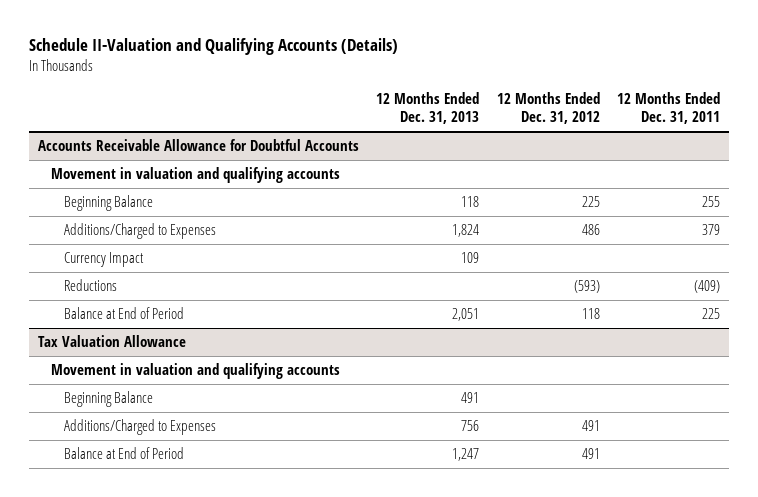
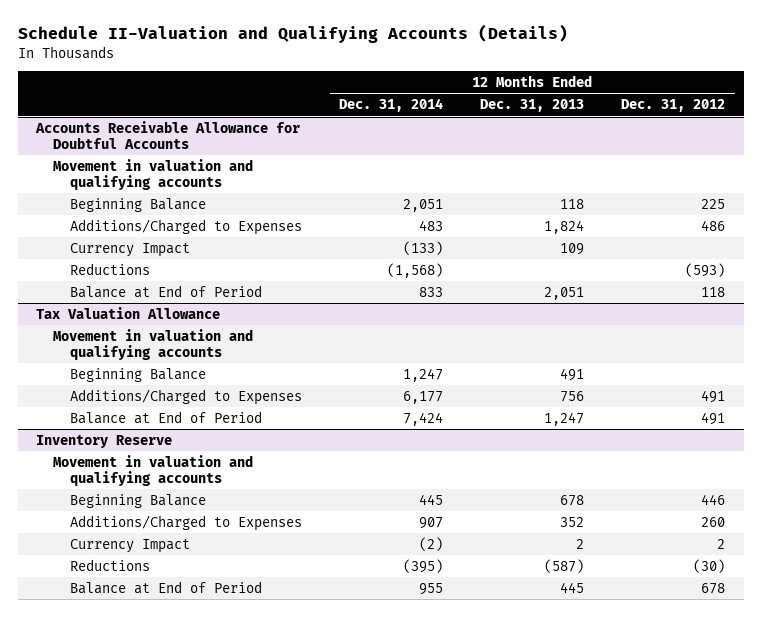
- | 12 Months Ended Dec. 31, 2013 | 12 Months Ended Dec. 31, 2012 | 12 Months Ended Dec. 31, 2011
+ | 12 Months Ended Dec. 31, 2014 | 12 Months Ended Dec. 31, 2013 | 12 Months Ended Dec. 31, 2012
+ Inventory Reserve
+ Movement in valuation and qualifying accounts
+ Beginning Balance | 445 | 678 | 446
+ Additions/Charged to Expenses | 907 | 352 | 260
+ Currency Impact | (2) | 2 | 2
+ Reductions | (395) | (587) | (30)
+ Balance at End of Period | 955 | 445 | 678

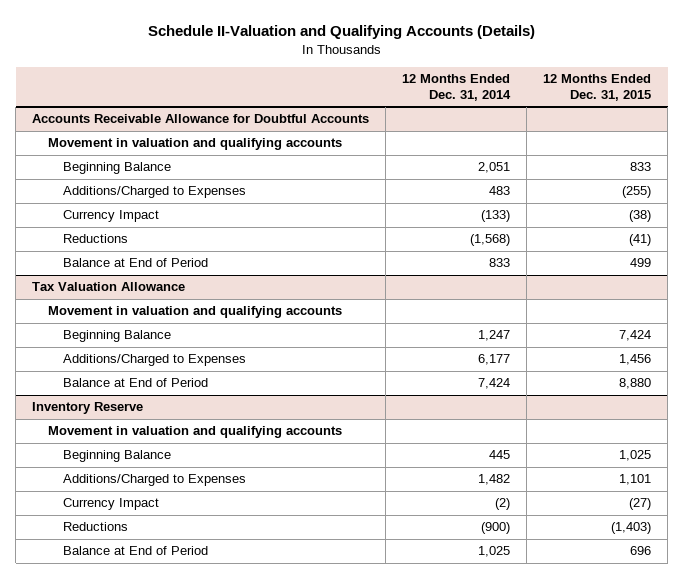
- | 12 Months Ended Dec. 31, 2014 | 12 Months Ended Dec. 31, 2013 | 12 Months Ended Dec. 31, 2012
+ | 12 Months Ended Dec. 31, 2014 | 12 Months Ended Dec. 31, 2015
@ Inventory Reserve
- Additions/Charged to Expenses | 907 | 352 | 260
+ Additions/Charged to Expenses | 1,482 | 1,101
- Reductions | (395) | (587) | (30)
- Balance at End of Period | 955 | 445 | 678
+ Reductions | (900) | (1,403)
+ Balance at End of Period | 1,025 | 696

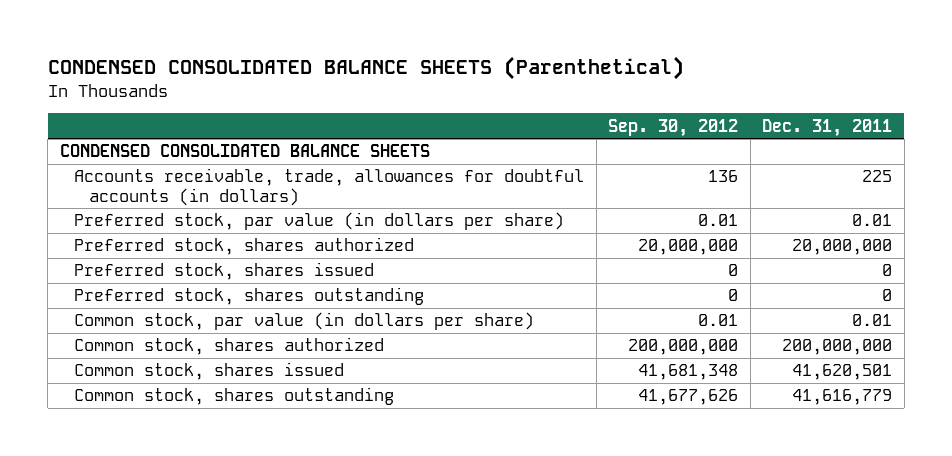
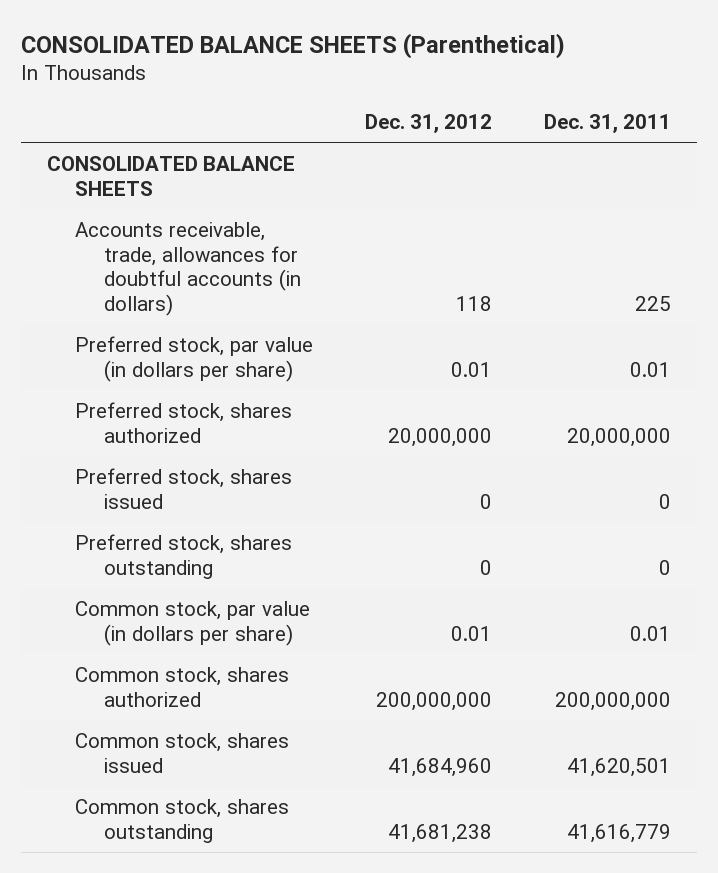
- CONDENSED CONSOLIDATED BALANCE SHEETS (Parenthetical)
+ CONSOLIDATED BALANCE SHEETS (Parenthetical)
- | Sep. 30, 2012 | Dec. 31, 2011
+ | Dec. 31, 2012 | Dec. 31, 2011
- CONDENSED CONSOLIDATED BALANCE SHEETS
+ CONSOLIDATED BALANCE SHEETS

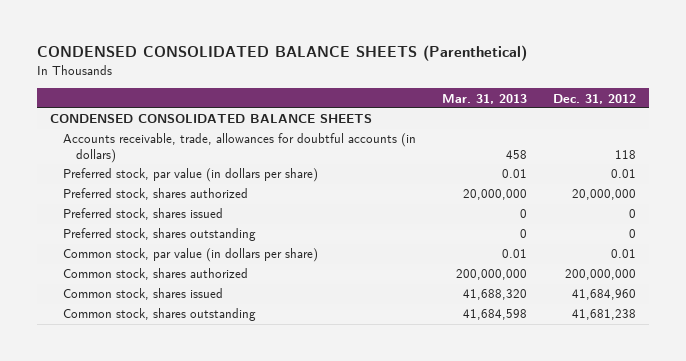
- CONSOLIDATED BALANCE SHEETS (Parenthetical)
+ CONDENSED CONSOLIDATED BALANCE SHEETS (Parenthetical)
- | Dec. 31, 2012 | Dec. 31, 2011
+ | Mar. 31, 2013 | Dec. 31, 2012
- CONSOLIDATED BALANCE SHEETS
+ CONDENSED CONSOLIDATED BALANCE SHEETS

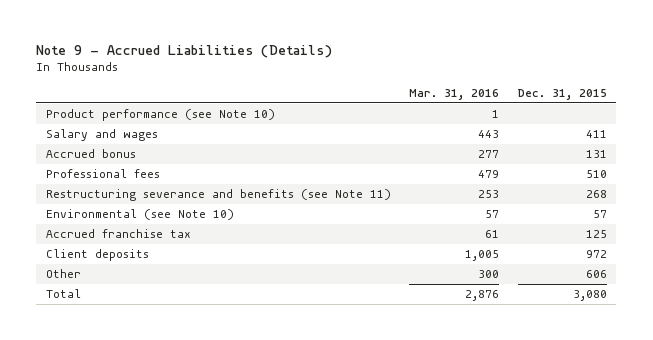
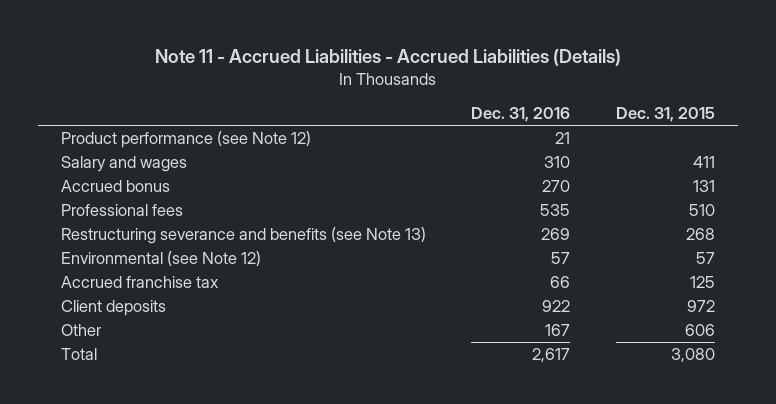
- Note 9 - Accrued Liabilities (Details)
+ Note 11 - Accrued Liabilities - Accrued Liabilities (Details)
- | Mar. 31, 2016 | Dec. 31, 2015
+ | Dec. 31, 2016 | Dec. 31, 2015
- Product performance (see Note 10) | 1 |
+ Product performance (see Note 12) | 21 |
- Restructuring severance and benefits (see Note 11) | 253 | 268
- Environmental (see Note 10) | 57 | 57
+ Restructuring severance and benefits (see Note 13) | 269 | 268
+ Environmental (see Note 12) | 57 | 57

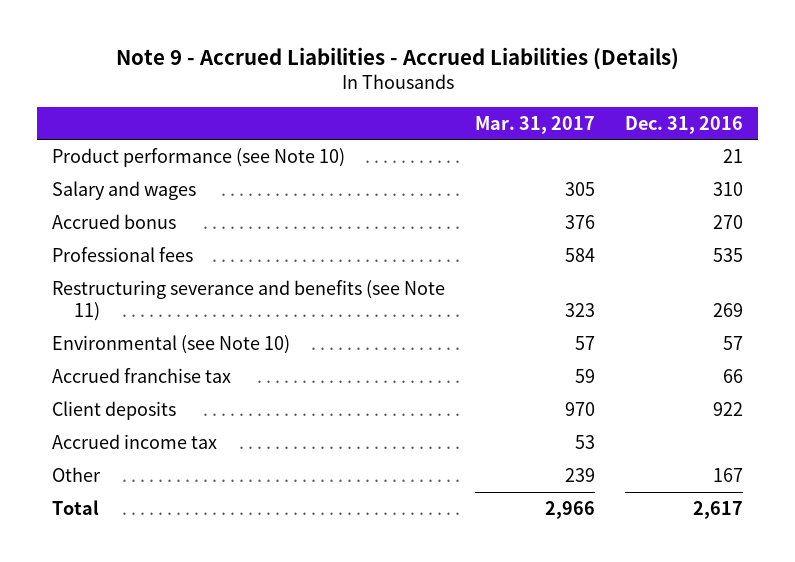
- Note 11 - Accrued Liabilities - Accrued Liabilities (Details)
+ Note 9 - Accrued Liabilities - Accrued Liabilities (Details)
- | Dec. 31, 2016 | Dec. 31, 2015
+ | Mar. 31, 2017 | Dec. 31, 2016
- Product performance (see Note 12) | 21 |
+ Product performance (see Note 10) | | 21
- Restructuring severance and benefits (see Note 13) | 269 | 268
- Environmental (see Note 12) | 57 | 57
+ Restructuring severance and benefits (see Note 11) | 323 | 269
+ Environmental (see Note 10) | 57 | 57
+ Accrued income tax | 53 |

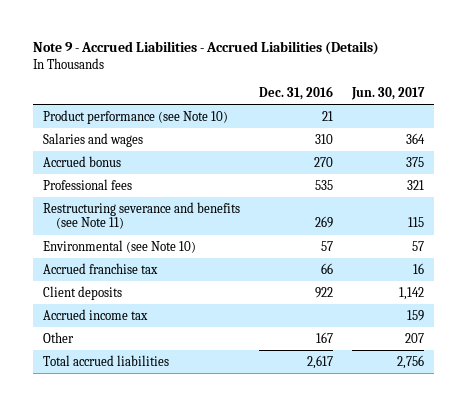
- | Mar. 31, 2017 | Dec. 31, 2016
+ | Dec. 31, 2016 | Jun. 30, 2017
- Salary and wages | 305 | 310
+ Salaries and wages | 310 | 364
- Total | 2,966 | 2,617
+ Total accrued liabilities | 2,617 | 2,756

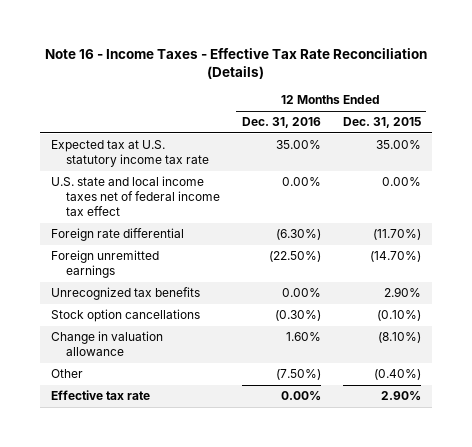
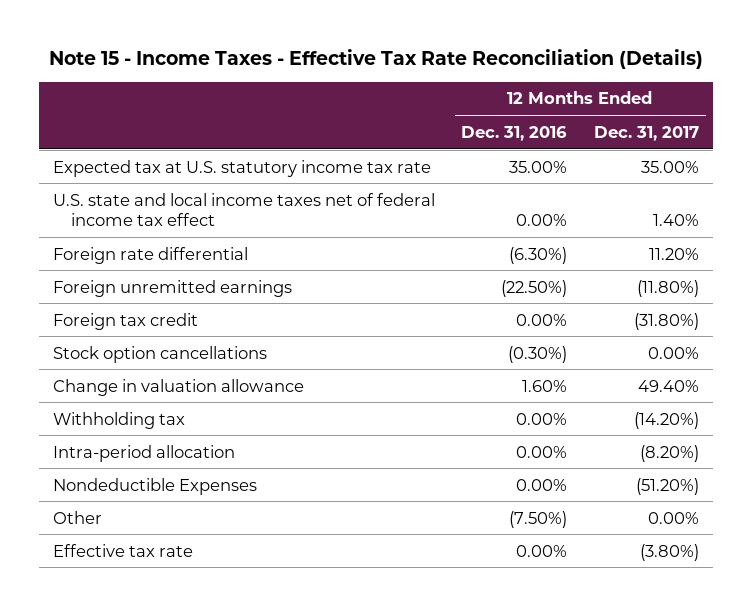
- Note 16 - Income Taxes - Effective Tax Rate Reconciliation (Details)
+ Note 15 - Income Taxes - Effective Tax Rate Reconciliation (Details)
- | 12 Months Ended Dec. 31, 2016 | 12 Months Ended Dec. 31, 2015
+ | 12 Months Ended Dec. 31, 2016 | 12 Months Ended Dec. 31, 2017
- Unrecognized tax benefits | 0.00% | 2.90%
+ Foreign tax credit | 0.00% | (31.80%)
+ Withholding tax | 0.00% | (14.20%)
+ Intra-period allocation | 0.00% | (8.20%)
+ Nondeductible Expenses | 0.00% | (51.20%)

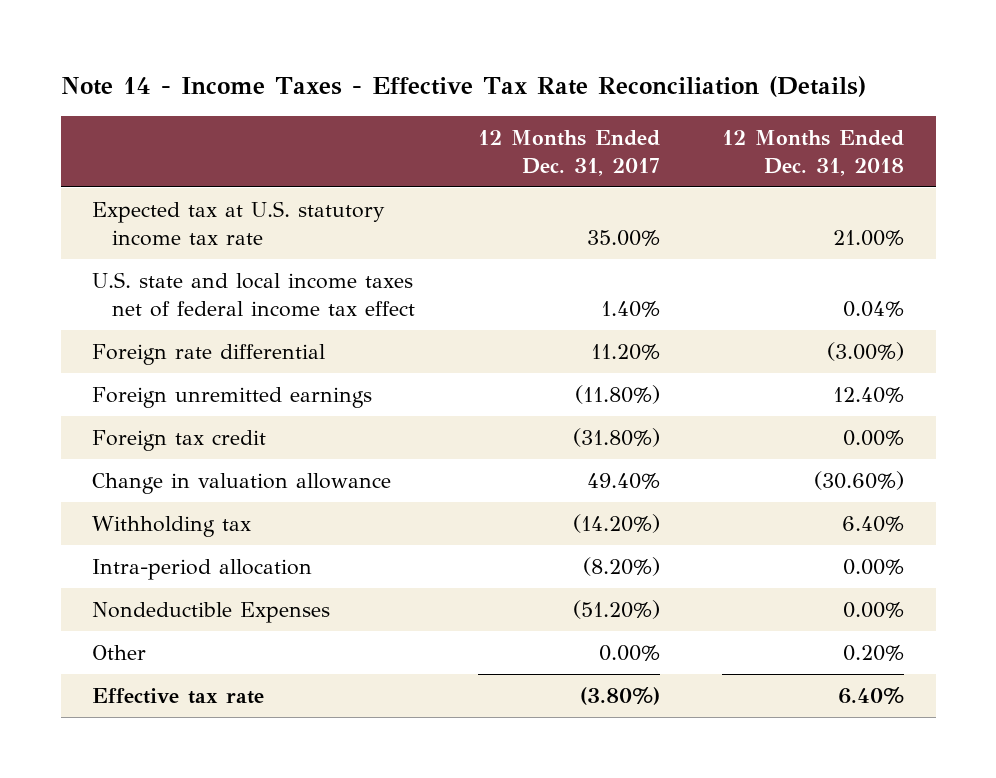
- Note 15 - Income Taxes - Effective Tax Rate Reconciliation (Details)
+ Note 14 - Income Taxes - Effective Tax Rate Reconciliation (Details)
- | 12 Months Ended Dec. 31, 2016 | 12 Months Ended Dec. 31, 2017
+ | 12 Months Ended Dec. 31, 2017 | 12 Months Ended Dec. 31, 2018
- Stock option cancellations | (0.30%) | 0.00%

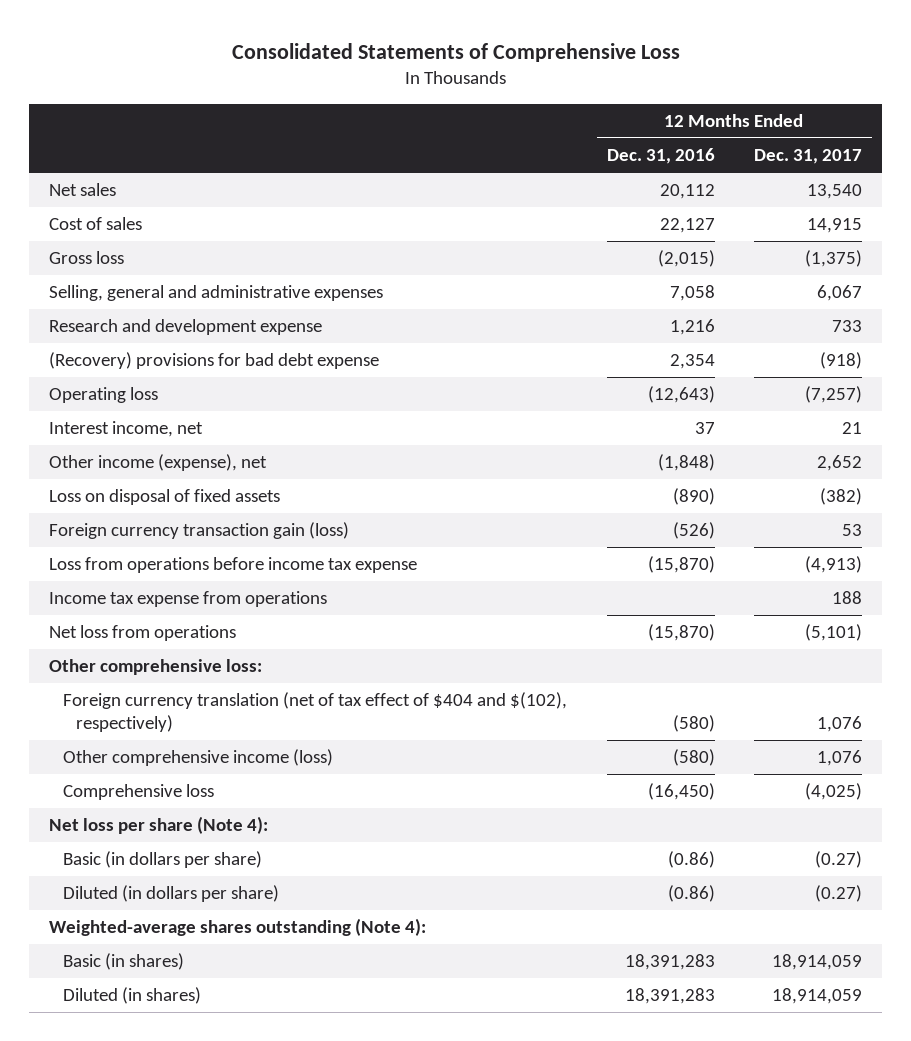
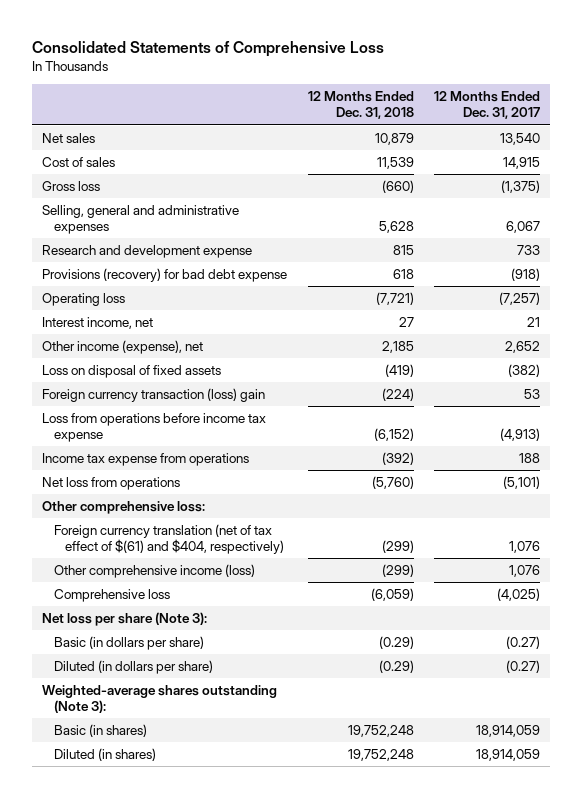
- | 12 Months Ended Dec. 31, 2016 | 12 Months Ended Dec. 31, 2017
+ | 12 Months Ended Dec. 31, 2018 | 12 Months Ended Dec. 31, 2017
- (Recovery) provisions for bad debt expense | 2,354 | (918)
+ Provisions (recovery) for bad debt expense | 618 | (918)
- Foreign currency transaction gain (loss) | (526) | 53
+ Foreign currency transaction (loss) gain | (224) | 53
- Foreign currency translation (net of tax effect of $404 and $(102), respectively) | (580) | 1,076
+ Foreign currency translation (net of tax effect of $(61) and $404, respectively) | (299) | 1,076
- Net loss per share (Note 4):
+ Net loss per share (Note 3):
- Weighted-average shares outstanding (Note 4):
+ Weighted-average shares outstanding (Note 3):

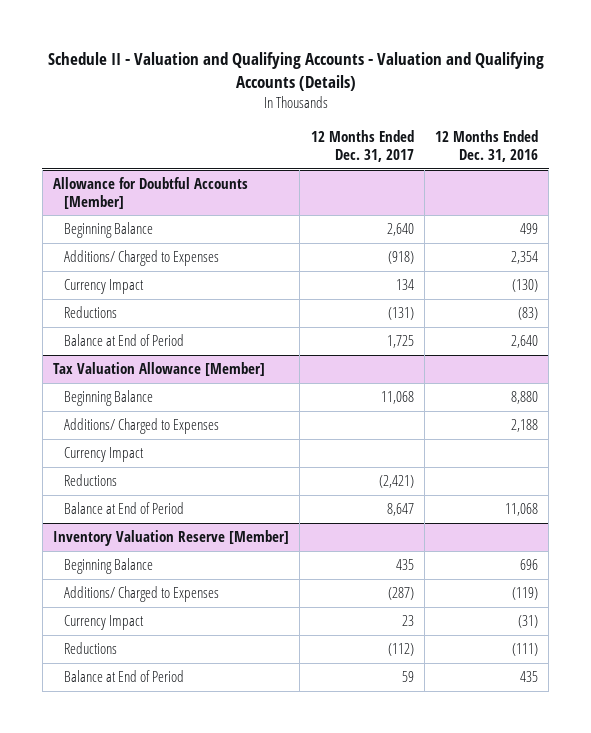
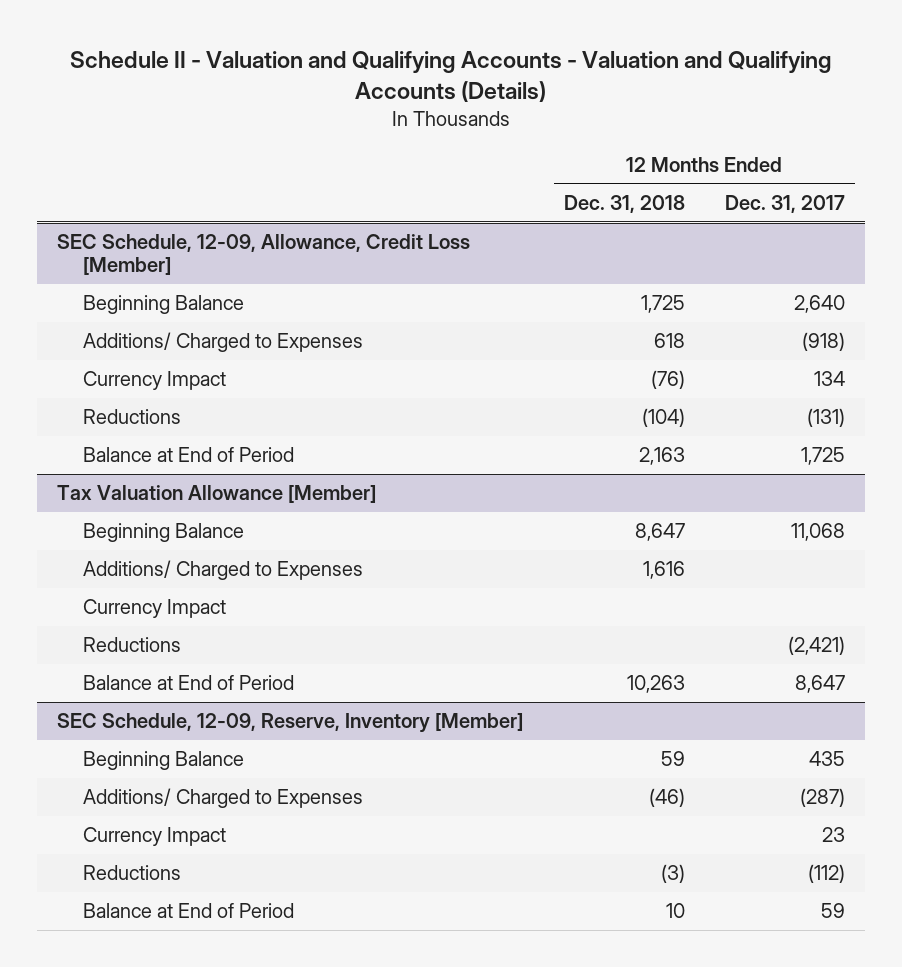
- | 12 Months Ended Dec. 31, 2017 | 12 Months Ended Dec. 31, 2016
+ | 12 Months Ended Dec. 31, 2018 | 12 Months Ended Dec. 31, 2017
- Allowance for Doubtful Accounts [Member]
+ SEC Schedule, 12-09, Allowance, Credit Loss [Member]
- Inventory Valuation Reserve [Member]
+ SEC Schedule, 12-09, Reserve, Inventory [Member]

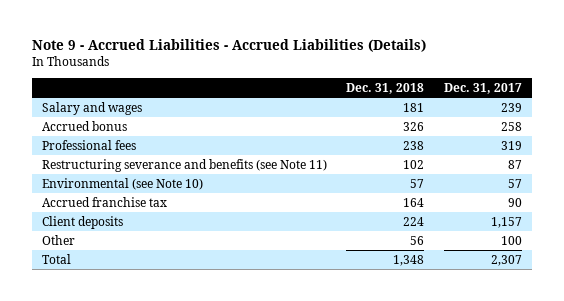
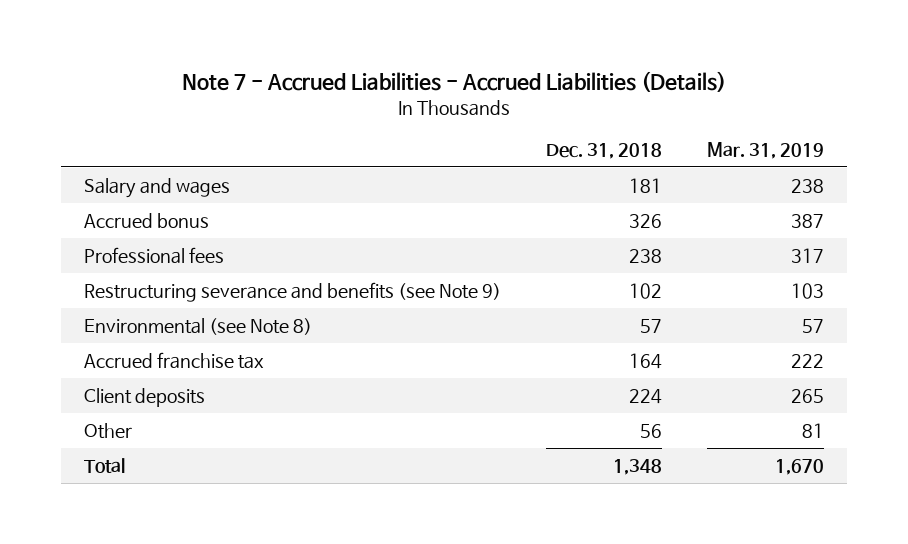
- Note 9 - Accrued Liabilities - Accrued Liabilities (Details)
+ Note 7 - Accrued Liabilities - Accrued Liabilities (Details)
- | Dec. 31, 2018 | Dec. 31, 2017
+ | Dec. 31, 2018 | Mar. 31, 2019
- Restructuring severance and benefits (see Note 11) | 102 | 87
- Environmental (see Note 10) | 57 | 57
+ Restructuring severance and benefits (see Note 9) | 102 | 103
+ Environmental (see Note 8) | 57 | 57

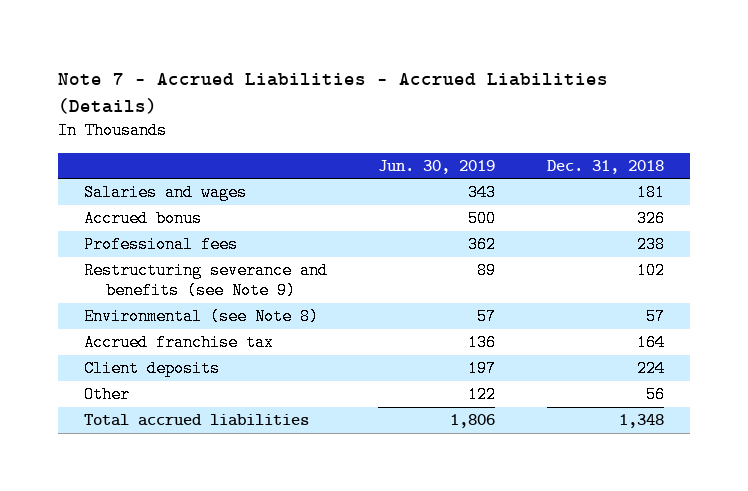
- | Dec. 31, 2018 | Mar. 31, 2019
+ | Jun. 30, 2019 | Dec. 31, 2018
- Salary and wages | 181 | 238
+ Salaries and wages | 343 | 181
- Total | 1,348 | 1,670
+ Total accrued liabilities | 1,806 | 1,348

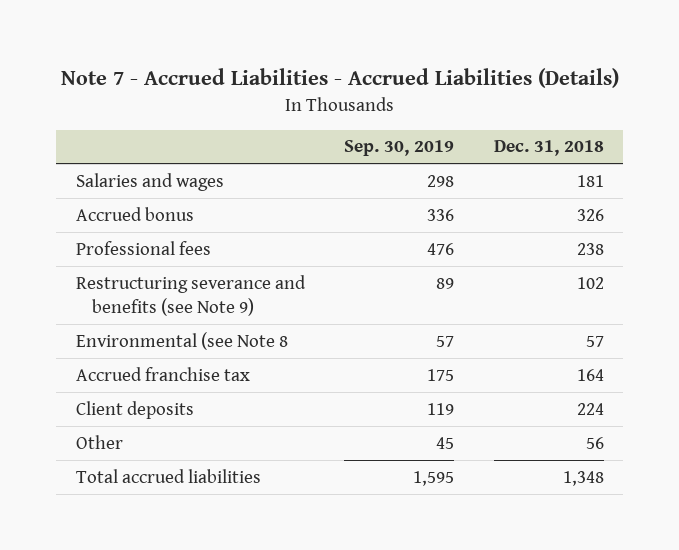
- | Jun. 30, 2019 | Dec. 31, 2018
+ | Sep. 30, 2019 | Dec. 31, 2018
- Environmental (see Note 8) | 57 | 57
+ Environmental (see Note 8 | 57 | 57

